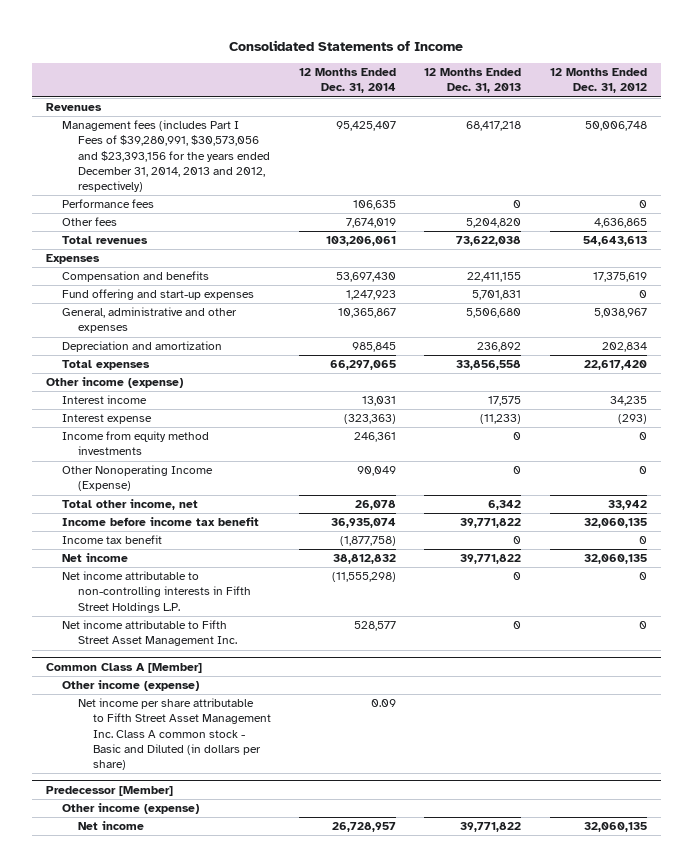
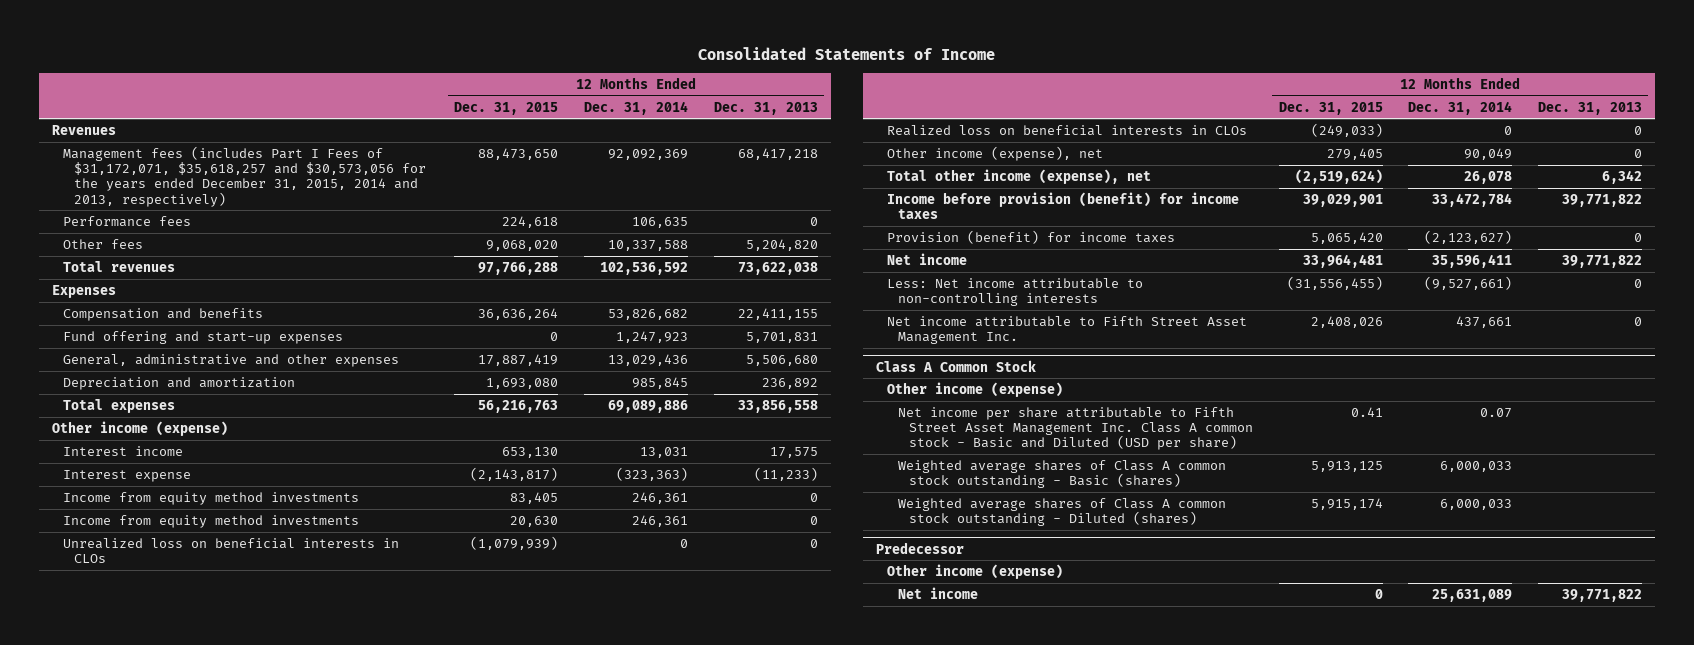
- | 12 Months Ended Dec. 31, 2014 | 12 Months Ended Dec. 31, 2013 | 12 Months Ended Dec. 31, 2012
+ | 12 Months Ended Dec. 31, 2015 | 12 Months Ended Dec. 31, 2014 | 12 Months Ended Dec. 31, 2013
- Management fees (includes Part I Fees of $39,280,991, $30,573,056 and $23,393,156 for the years ended December 31, 2014, 2013 and 2012, respectively) | 95,425,407 | 68,417,218 | 50,006,748
+ Management fees (includes Part I Fees of $31,172,071, $35,618,257 and $30,573,056 for the years ended December 31, 2015, 2014 and 2013, respectively) | 88,473,650 | 92,092,369 | 68,417,218
- Other fees | 7,674,019 | 5,204,820 | 4,636,865
- Total revenues | 103,206,061 | 73,622,038 | 54,643,613
+ Other fees | 9,068,020 | 10,337,588 | 5,204,820
+ Total revenues | 97,766,288 | 102,536,592 | 73,622,038
- Compensation and benefits | 53,697,430 | 22,411,155 | 17,375,619
+ Compensation and benefits | 36,636,264 | 53,826,682 | 22,411,155
- General, administrative and other expenses | 10,365,867 | 5,506,680 | 5,038,967
+ General, administrative and other expenses | 17,887,419 | 13,029,436 | 5,506,680
- Total expenses | 66,297,065 | 33,856,558 | 22,617,420
+ Total expenses | 56,216,763 | 69,089,886 | 33,856,558
- Other Nonoperating Income (Expense) | 90,049 | 0 | 0
- Total other income, net | 26,078 | 6,342 | 33,942
- Income before income tax benefit | 36,935,074 | 39,771,822 | 32,060,135
- Income tax benefit | (1,877,758) | 0 | 0
- Net income | 38,812,832 | 39,771,822 | 32,060,135
- Net income attributable to non-controlling interests in Fifth Street Holdings L.P. | (11,555,298) | 0 | 0
- Net income attributable to Fifth Street Asset Management Inc. | 528,577 | 0 | 0
- Common Class A [Member]
+ Income from equity method investments | 20,630 | 246,361 | 0
+ Unrealized loss on beneficial interests in CLOs | (1,079,939) | 0 | 0
+ Realized loss on beneficial interests in CLOs | (249,033) | 0 | 0
+ Other income (expense), net | 279,405 | 90,049 | 0
+ Total other income (expense), net | (2,519,624) | 26,078 | 6,342
+ Income before provision (benefit) for income taxes | 39,029,901 | 33,472,784 | 39,771,822
+ Provision (benefit) for income taxes | 5,065,420 | (2,123,627) | 0
+ Net income | 33,964,481 | 35,596,411 | 39,771,822
+ Less: Net income attributable to non-controlling interests | (31,556,455) | (9,527,661) | 0
+ Net income attributable to Fifth Street Asset Management Inc. | 2,408,026 | 437,661 | 0
+ Class A Common Stock
- Net income per share attributable to Fifth Street Asset Management Inc. Class A common stock - Basic and Diluted (in dollars per share) | 0.09 | |
- Predecessor [Member]
+ Net income per share attributable to Fifth Street Asset Management Inc. Class A common stock - Basic and Diluted (USD per share) | 0.41 | 0.07 |
+ Weighted average shares of Class A common stock outstanding - Basic (shares) | 5,913,125 | 6,000,033 |
+ Weighted average shares of Class A common stock outstanding - Diluted (shares) | 5,915,174 | 6,000,033 |
+ Predecessor
- Net income | 26,728,957 | 39,771,822 | 32,060,135
+ Net income | 0 | 25,631,089 | 39,771,822

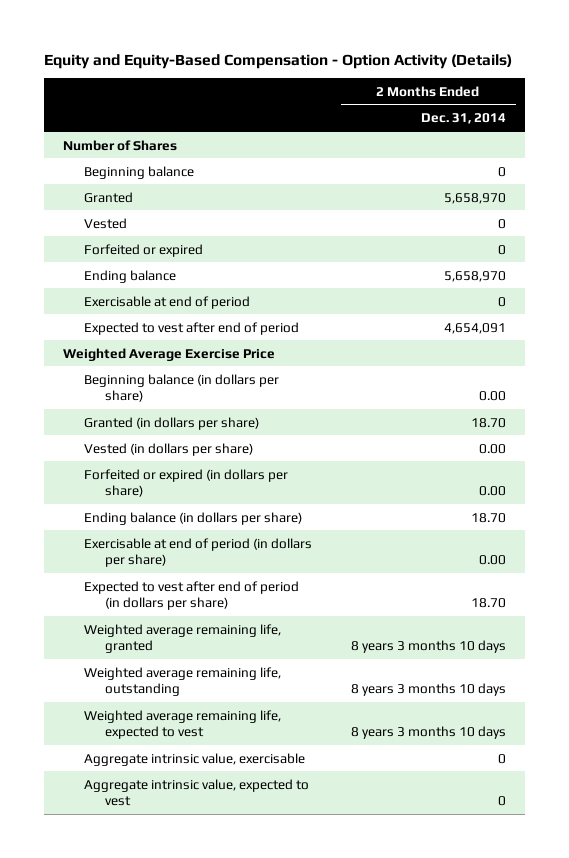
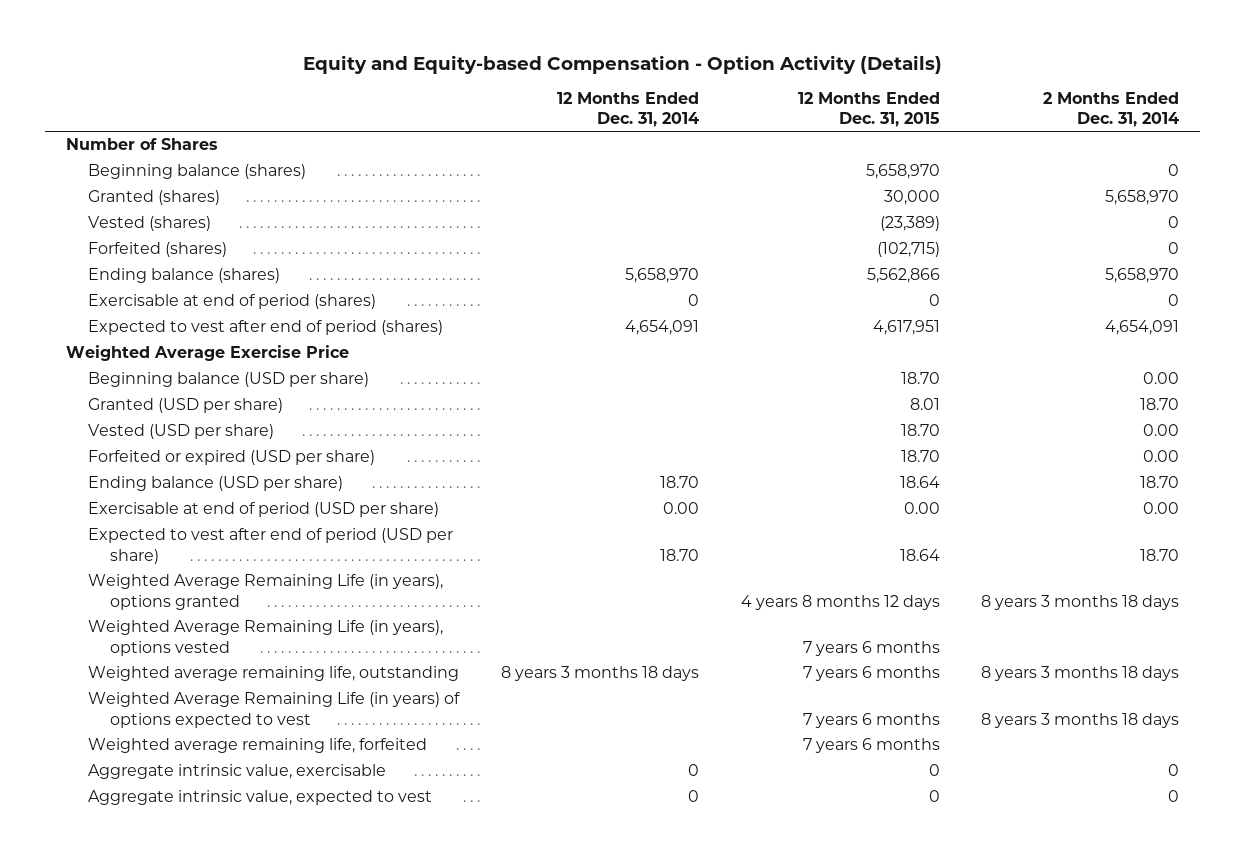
- Equity and Equity-Based Compensation - Option Activity (Details)
+ Equity and Equity-based Compensation - Option Activity (Details)
- | 2 Months Ended Dec. 31, 2014
+ | 12 Months Ended Dec. 31, 2014 | 12 Months Ended Dec. 31, 2015 | 2 Months Ended Dec. 31, 2014
- Beginning balance | 0
- Granted | 5,658,970
- Vested | 0
- Forfeited or expired | 0
- Ending balance | 5,658,970
- Exercisable at end of period | 0
- Expected to vest after end of period | 4,654,091
+ Beginning balance (shares) | | 5,658,970 | 0
+ Granted (shares) | | 30,000 | 5,658,970
+ Vested (shares) | | (23,389) | 0
+ Forfeited (shares) | | (102,715) | 0
+ Ending balance (shares) | 5,658,970 | 5,562,866 | 5,658,970
+ Exercisable at end of period (shares) | 0 | 0 | 0
+ Expected to vest after end of period (shares) | 4,654,091 | 4,617,951 | 4,654,091
- Beginning balance (in dollars per share) | 0.00
- Granted (in dollars per share) | 18.70
- Vested (in dollars per share) | 0.00
- Forfeited or expired (in dollars per share) | 0.00
- Ending balance (in dollars per share) | 18.70
- Exercisable at end of period (in dollars per share) | 0.00
- Expected to vest after end of period (in dollars per share) | 18.70
- Weighted average remaining life, granted | 8 years 3 months 10 days
- Weighted average remaining life, outstanding | 8 years 3 months 10 days
- Weighted average remaining life, expected to vest | 8 years 3 months 10 days
+ Beginning balance (USD per share) | | 18.70 | 0.00
+ Granted (USD per share) | | 8.01 | 18.70
+ Vested (USD per share) | | 18.70 | 0.00
+ Forfeited or expired (USD per share) | | 18.70 | 0.00
+ Ending balance (USD per share) | 18.70 | 18.64 | 18.70
+ Exercisable at end of period (USD per share) | 0.00 | 0.00 | 0.00
+ Expected to vest after end of period (USD per share) | 18.70 | 18.64 | 18.70
+ Weighted Average Remaining Life (in years), options granted | | 4 years 8 months 12 days | 8 years 3 months 18 days
+ Weighted Average Remaining Life (in years), options vested | | 7 years 6 months |
+ Weighted average remaining life, outstanding | 8 years 3 months 18 days | 7 years 6 months | 8 years 3 months 18 days
+ Weighted Average Remaining Life (in years) of options expected to vest | | 7 years 6 months | 8 years 3 months 18 days
+ Weighted average remaining life, forfeited | | 7 years 6 months |

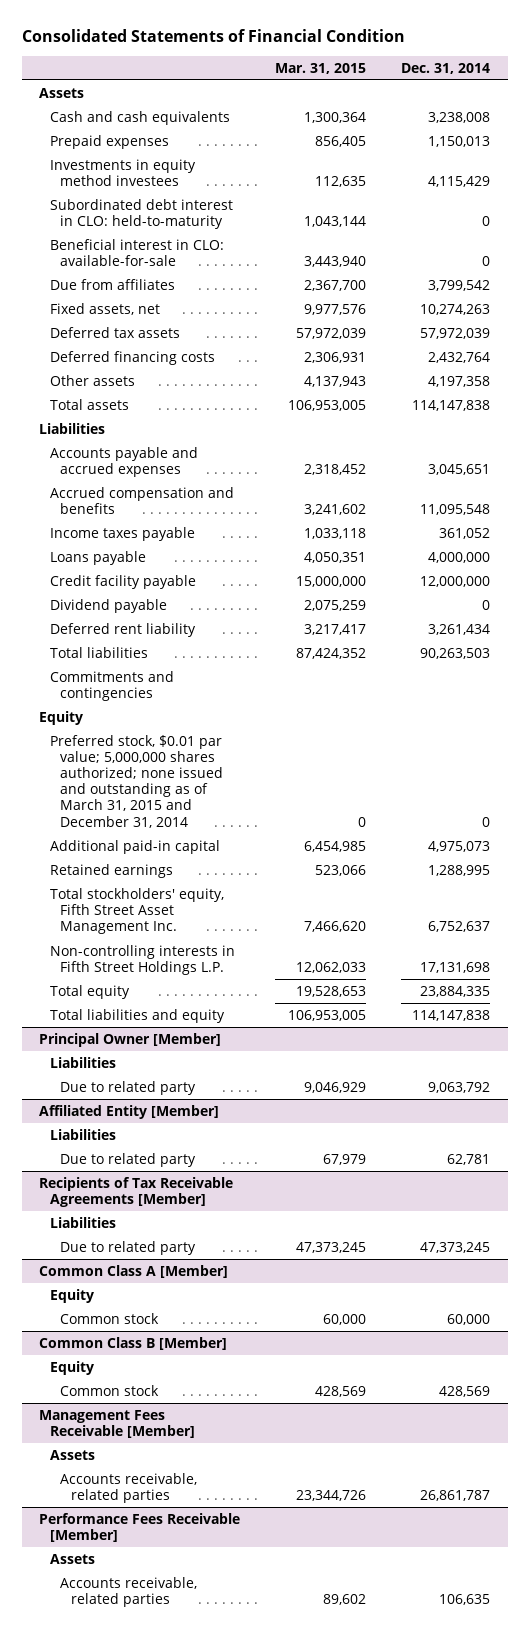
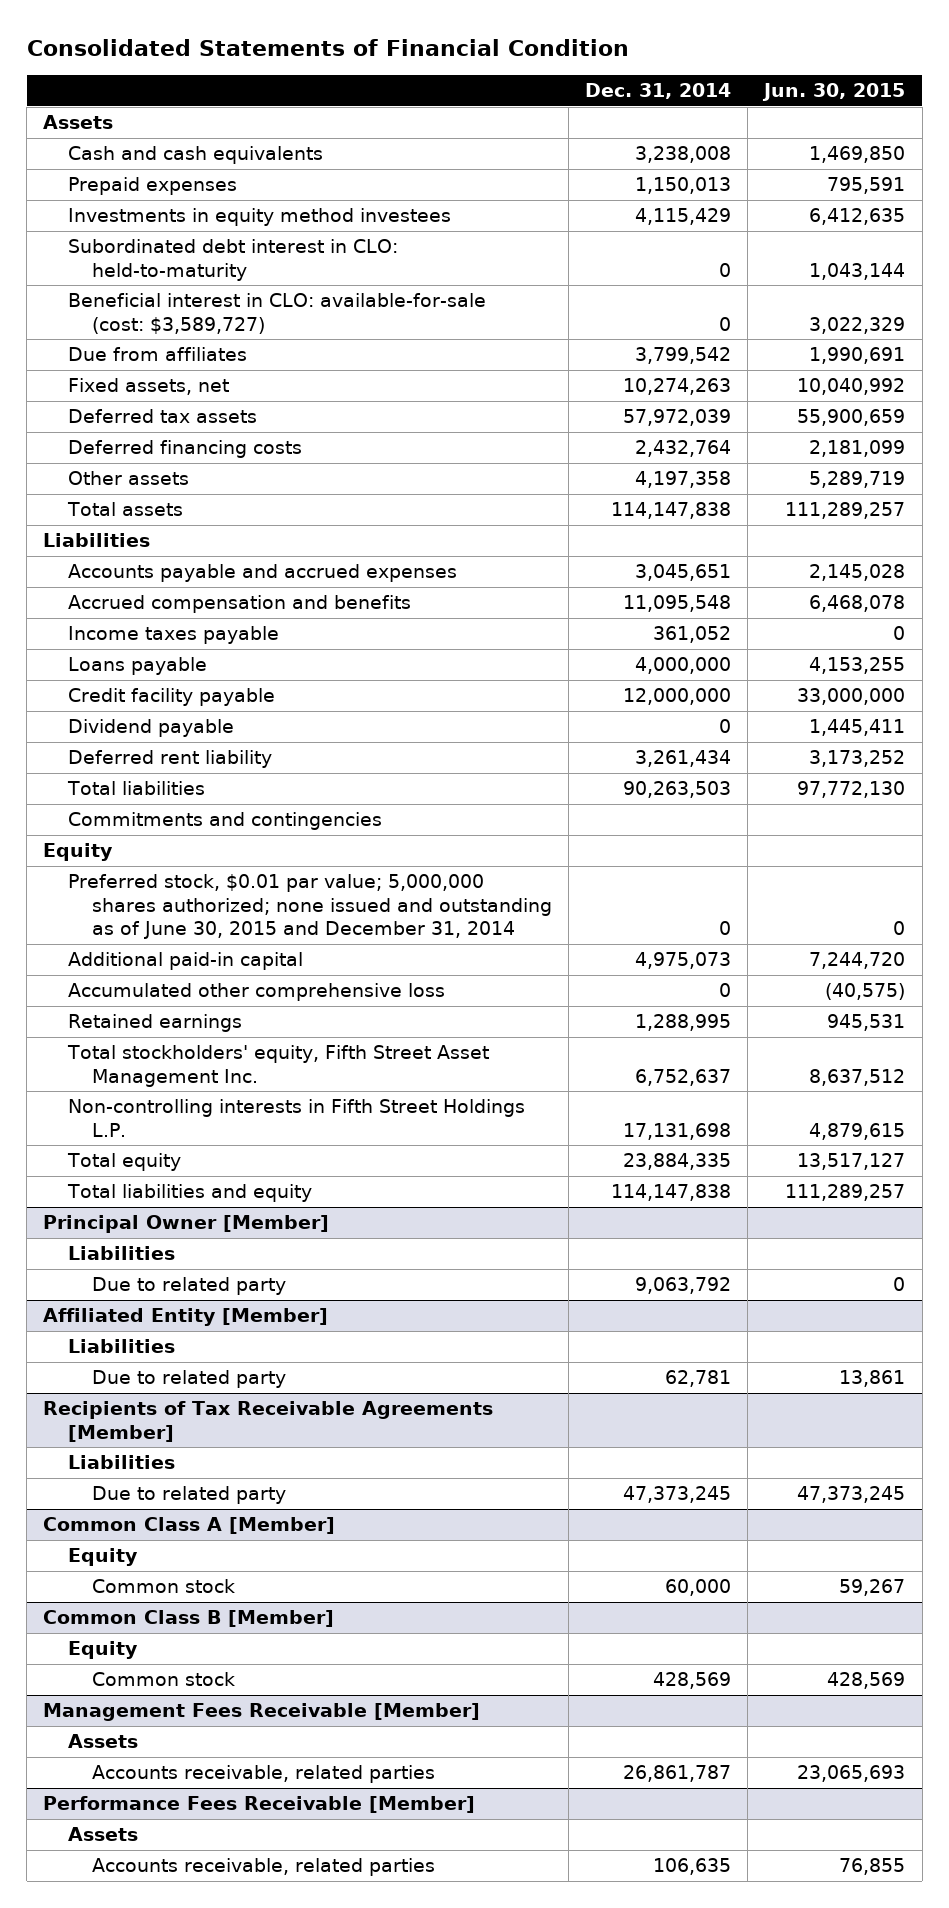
- | Mar. 31, 2015 | Dec. 31, 2014
+ | Dec. 31, 2014 | Jun. 30, 2015
- Beneficial interest in CLO: available-for-sale | 3,443,940 | 0
+ Beneficial interest in CLO: available-for-sale (cost: $3,589,727) | 0 | 3,022,329
- Preferred stock, $0.01 par value; 5,000,000 shares authorized; none issued and outstanding as of March 31, 2015 and December 31, 2014 | 0 | 0
+ Preferred stock, $0.01 par value; 5,000,000 shares authorized; none issued and outstanding as of June 30, 2015 and December 31, 2014 | 0 | 0
+ Accumulated other comprehensive loss | 0 | (40,575)

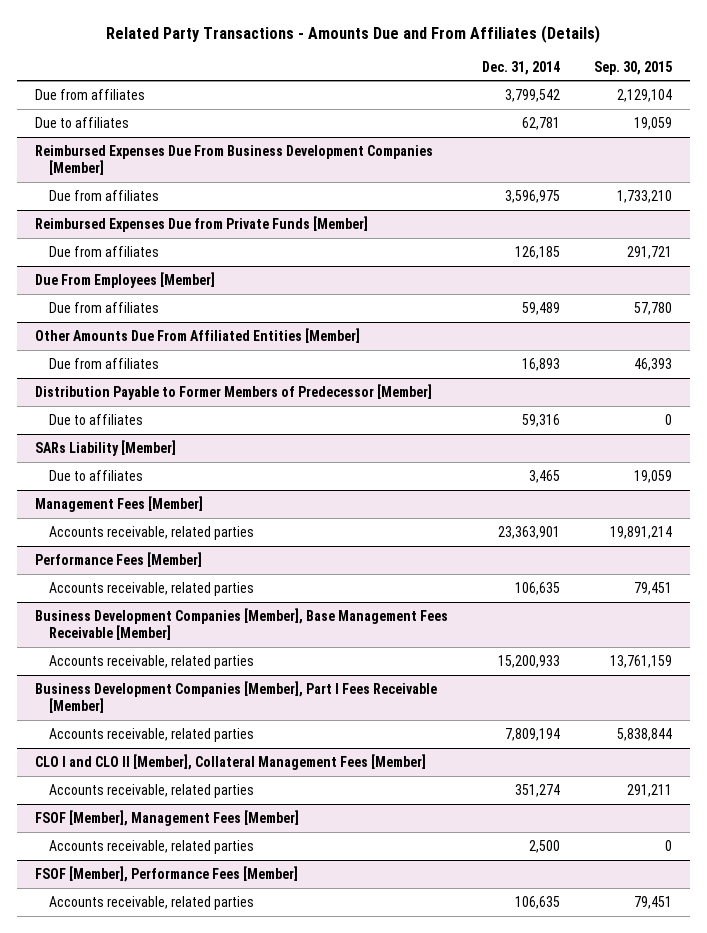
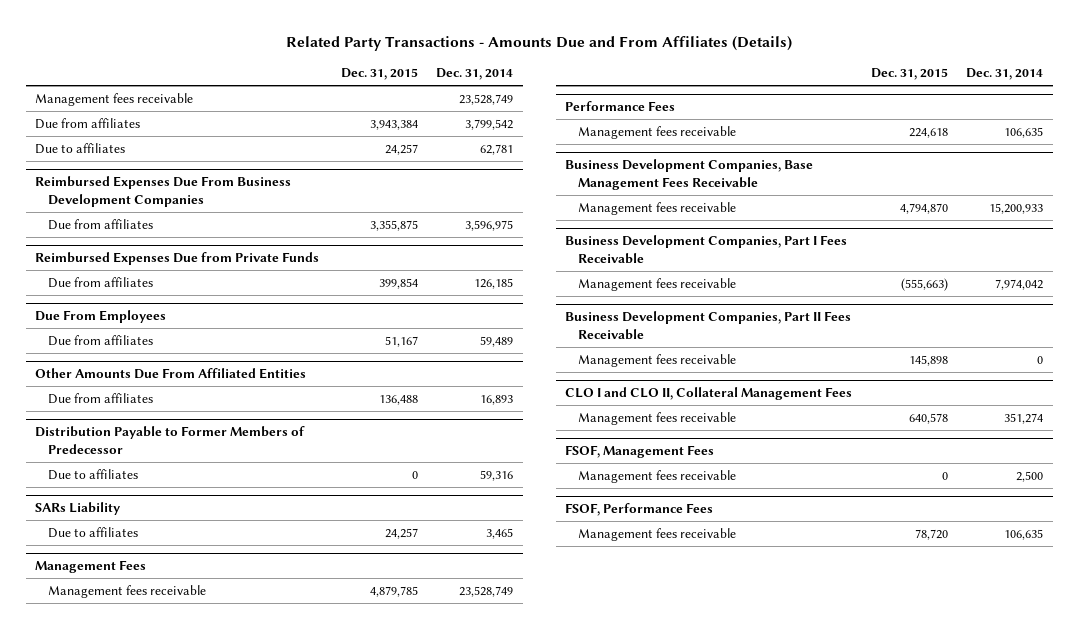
- | Dec. 31, 2014 | Sep. 30, 2015
+ | Dec. 31, 2015 | Dec. 31, 2014
+ Management fees receivable | | 23,528,749
- Reimbursed Expenses Due From Business Development Companies [Member]
+ Reimbursed Expenses Due From Business Development Companies
- Reimbursed Expenses Due from Private Funds [Member]
+ Reimbursed Expenses Due from Private Funds
- Due From Employees [Member]
+ Due From Employees
- Other Amounts Due From Affiliated Entities [Member]
+ Other Amounts Due From Affiliated Entities
- Distribution Payable to Former Members of Predecessor [Member]
+ Distribution Payable to Former Members of Predecessor
- SARs Liability [Member]
+ SARs Liability
- Management Fees [Member]
- Accounts receivable, related parties | 23,363,901 | 19,891,214
- Performance Fees [Member]
- Accounts receivable, related parties | 106,635 | 79,451
- Business Development Companies [Member], Base Management Fees Receivable [Member]
- Accounts receivable, related parties | 15,200,933 | 13,761,159
- Business Development Companies [Member], Part I Fees Receivable [Member]
- Accounts receivable, related parties | 7,809,194 | 5,838,844
- CLO I and CLO II [Member], Collateral Management Fees [Member]
- Accounts receivable, related parties | 351,274 | 291,211
- FSOF [Member], Management Fees [Member]
- Accounts receivable, related parties | 2,500 | 0
- FSOF [Member], Performance Fees [Member]
- Accounts receivable, related parties | 106,635 | 79,451
+ Management Fees
+ Management fees receivable | 4,879,785 | 23,528,749
+ Performance Fees
+ Management fees receivable | 224,618 | 106,635
+ Business Development Companies, Base Management Fees Receivable
+ Management fees receivable | 4,794,870 | 15,200,933
+ Business Development Companies, Part I Fees Receivable
+ Management fees receivable | (555,663) | 7,974,042
+ Business Development Companies, Part II Fees Receivable
+ Management fees receivable | 145,898 | 0
+ CLO I and CLO II, Collateral Management Fees
+ Management fees receivable | 640,578 | 351,274
+ FSOF, Management Fees
+ Management fees receivable | 0 | 2,500
+ FSOF, Performance Fees
+ Management fees receivable | 78,720 | 106,635

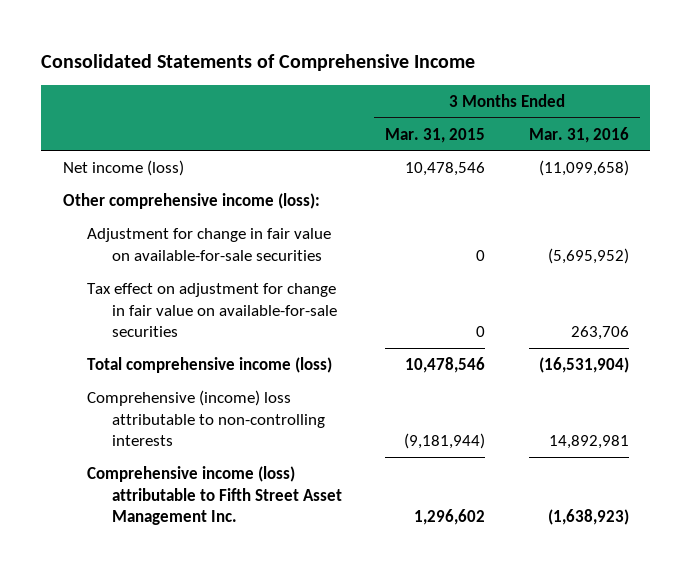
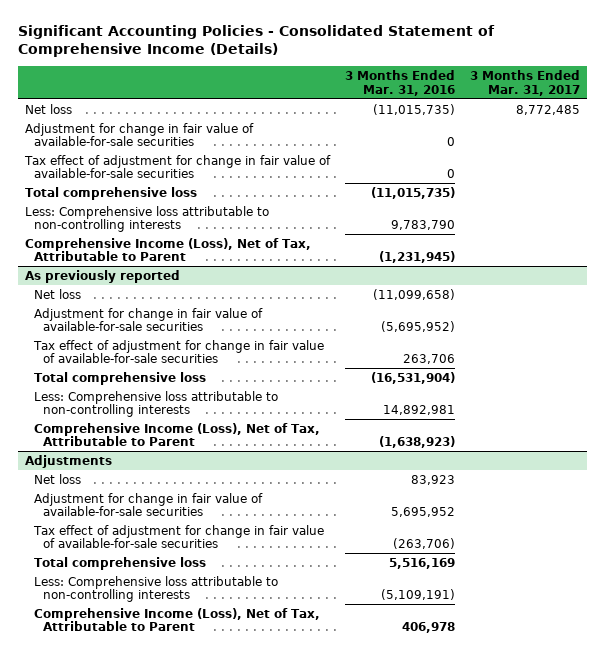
- Consolidated Statements of Comprehensive Income
+ Significant Accounting Policies - Consolidated Statement of Comprehensive Income (Details)
- | 3 Months Ended Mar. 31, 2015 | 3 Months Ended Mar. 31, 2016
+ | 3 Months Ended Mar. 31, 2016 | 3 Months Ended Mar. 31, 2017
- Net income (loss) | 10,478,546 | (11,099,658)
- Other comprehensive income (loss):
- Adjustment for change in fair value on available-for-sale securities | 0 | (5,695,952)
- Tax effect on adjustment for change in fair value on available-for-sale securities | 0 | 263,706
- Total comprehensive income (loss) | 10,478,546 | (16,531,904)
- Comprehensive (income) loss attributable to non-controlling interests | (9,181,944) | 14,892,981
- Comprehensive income (loss) attributable to Fifth Street Asset Management Inc. | 1,296,602 | (1,638,923)
+ Net loss | (11,015,735) | 8,772,485
+ Adjustment for change in fair value of available-for-sale securities | 0 |
+ Tax effect of adjustment for change in fair value of available-for-sale securities | 0 |
+ Total comprehensive loss | (11,015,735) |
+ Less: Comprehensive loss attributable to non-controlling interests | 9,783,790 |
+ Comprehensive Income (Loss), Net of Tax, Attributable to Parent | (1,231,945) |
+ As previously reported
+ Net loss | (11,099,658) |
+ Adjustment for change in fair value of available-for-sale securities | (5,695,952) |
+ Tax effect of adjustment for change in fair value of available-for-sale securities | 263,706 |
+ Total comprehensive loss | (16,531,904) |
+ Less: Comprehensive loss attributable to non-controlling interests | 14,892,981 |
+ Comprehensive Income (Loss), Net of Tax, Attributable to Parent | (1,638,923) |
+ Adjustments
+ Net loss | 83,923 |
+ Adjustment for change in fair value of available-for-sale securities | 5,695,952 |
+ Tax effect of adjustment for change in fair value of available-for-sale securities | (263,706) |
+ Total comprehensive loss | 5,516,169 |
+ Less: Comprehensive loss attributable to non-controlling interests | (5,109,191) |
+ Comprehensive Income (Loss), Net of Tax, Attributable to Parent | 406,978 |

